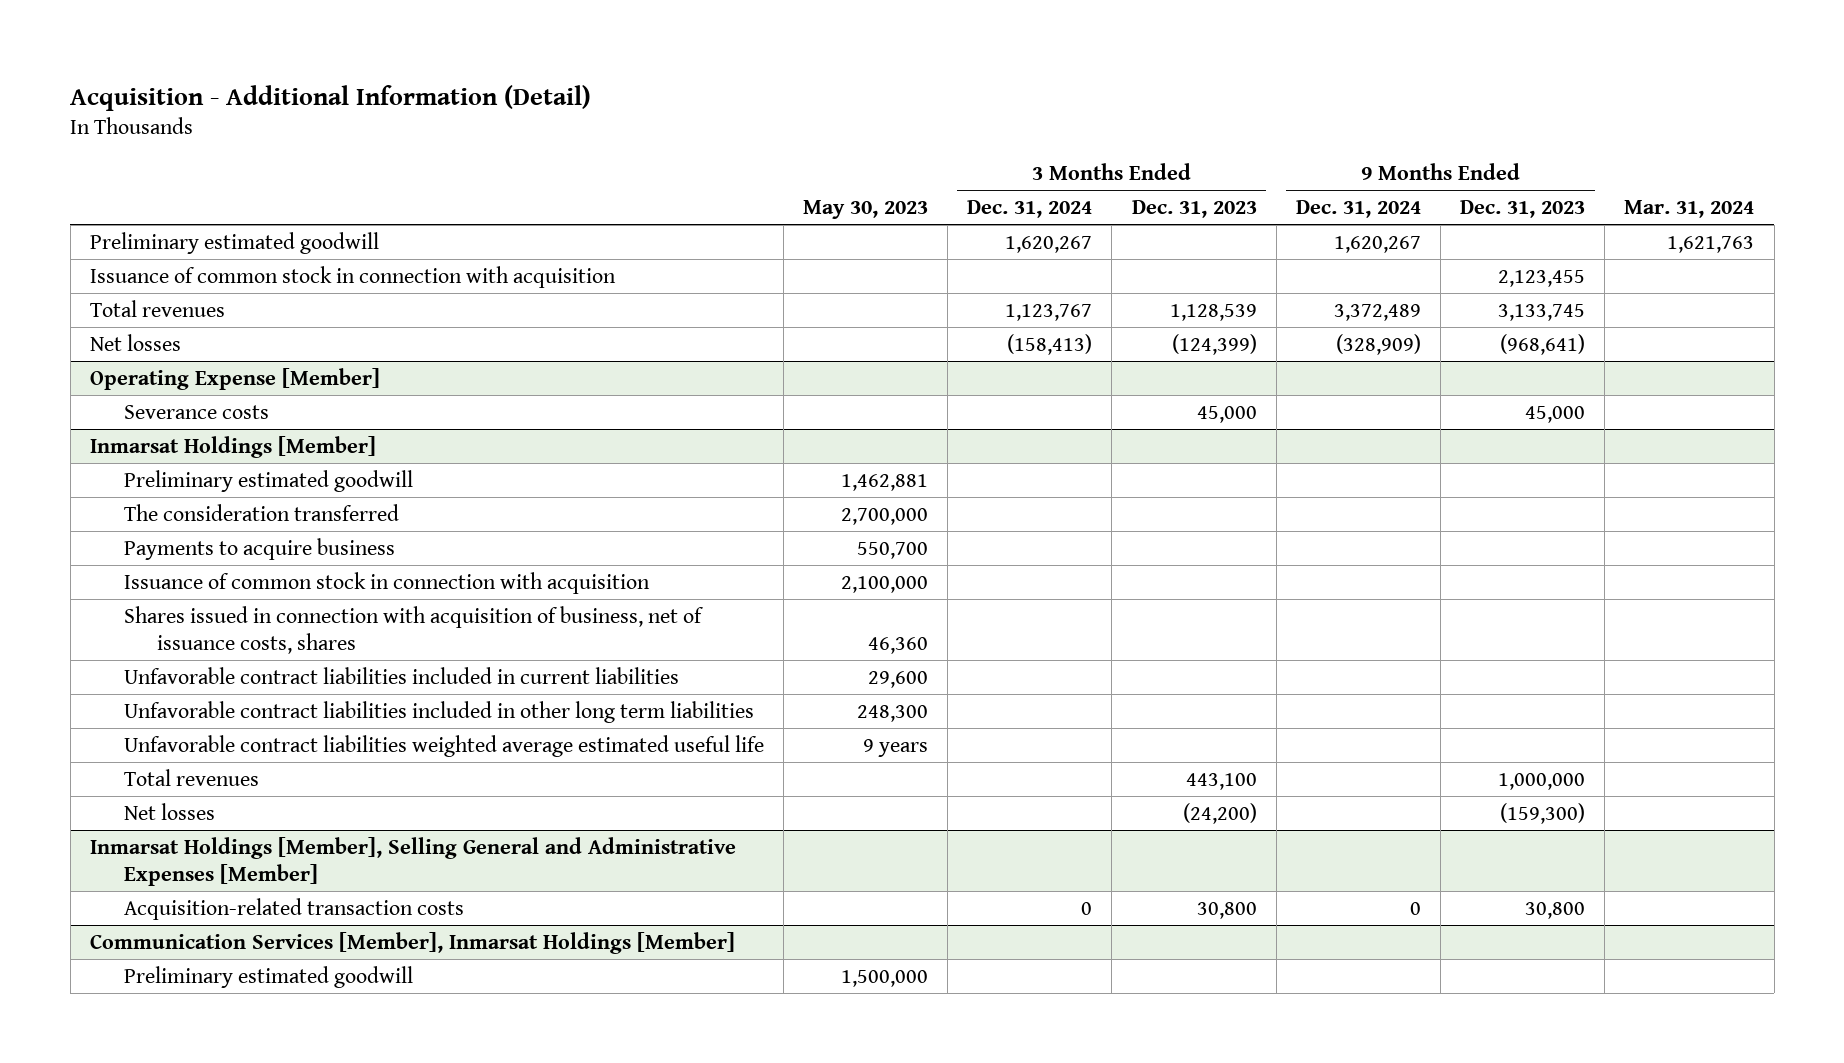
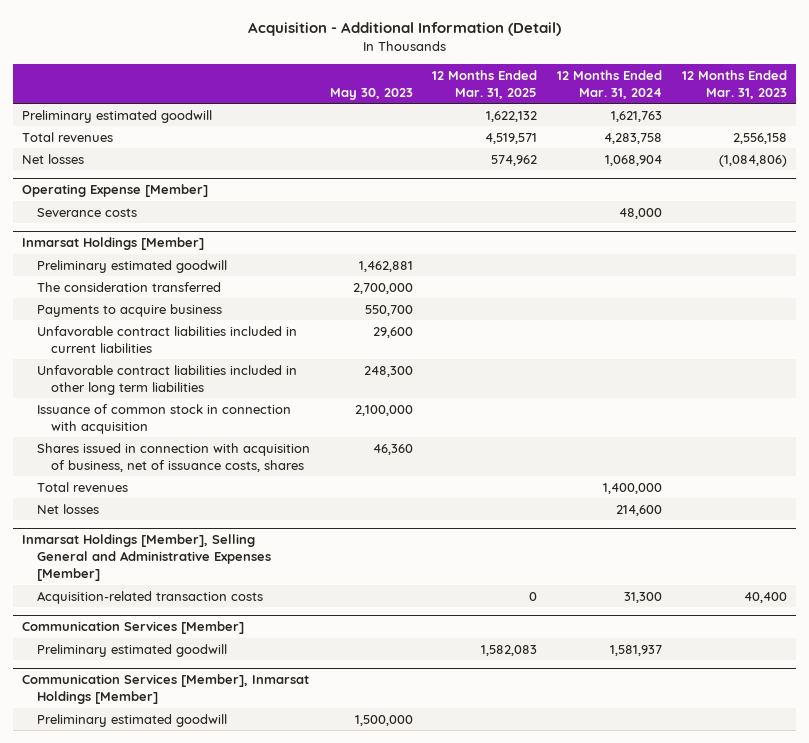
- | May 30, 2023 | 3 Months Ended Dec. 31, 2024 | 3 Months Ended Dec. 31, 2023 | 9 Months Ended Dec. 31, 2024 | 9 Months Ended Dec. 31, 2023 | Mar. 31, 2024
+ | May 30, 2023 | 12 Months Ended Mar. 31, 2025 | 12 Months Ended Mar. 31, 2024 | 12 Months Ended Mar. 31, 2023
- Issuance of common stock in connection with acquisition | | | | | 2,123,455 |
@ Inmarsat Holdings [Member]
- Unfavorable contract liabilities weighted average estimated useful life | 9 years | | | | |
moved down: Issuance of common stock in connection with acquisition | 2,100,000 | | |
moved down: Shares issued in connection with acquisition of business, net of issuance costs, shares | 46,360 | | |
+ Communication Services [Member]
+ Preliminary estimated goodwill | | 1,582,083 | 1,581,937 |

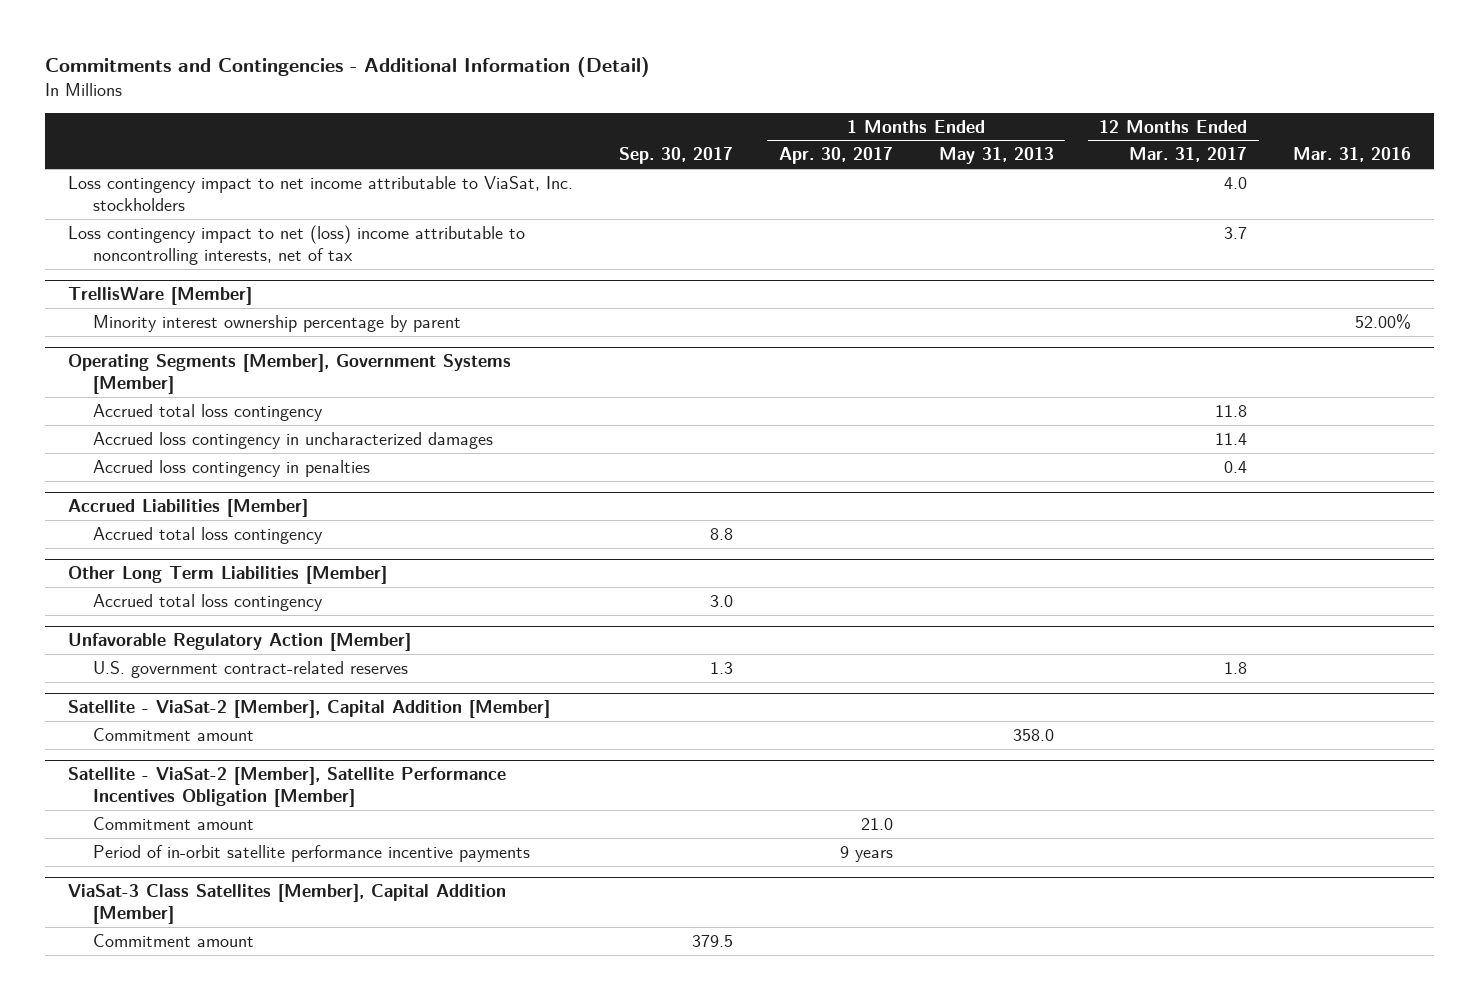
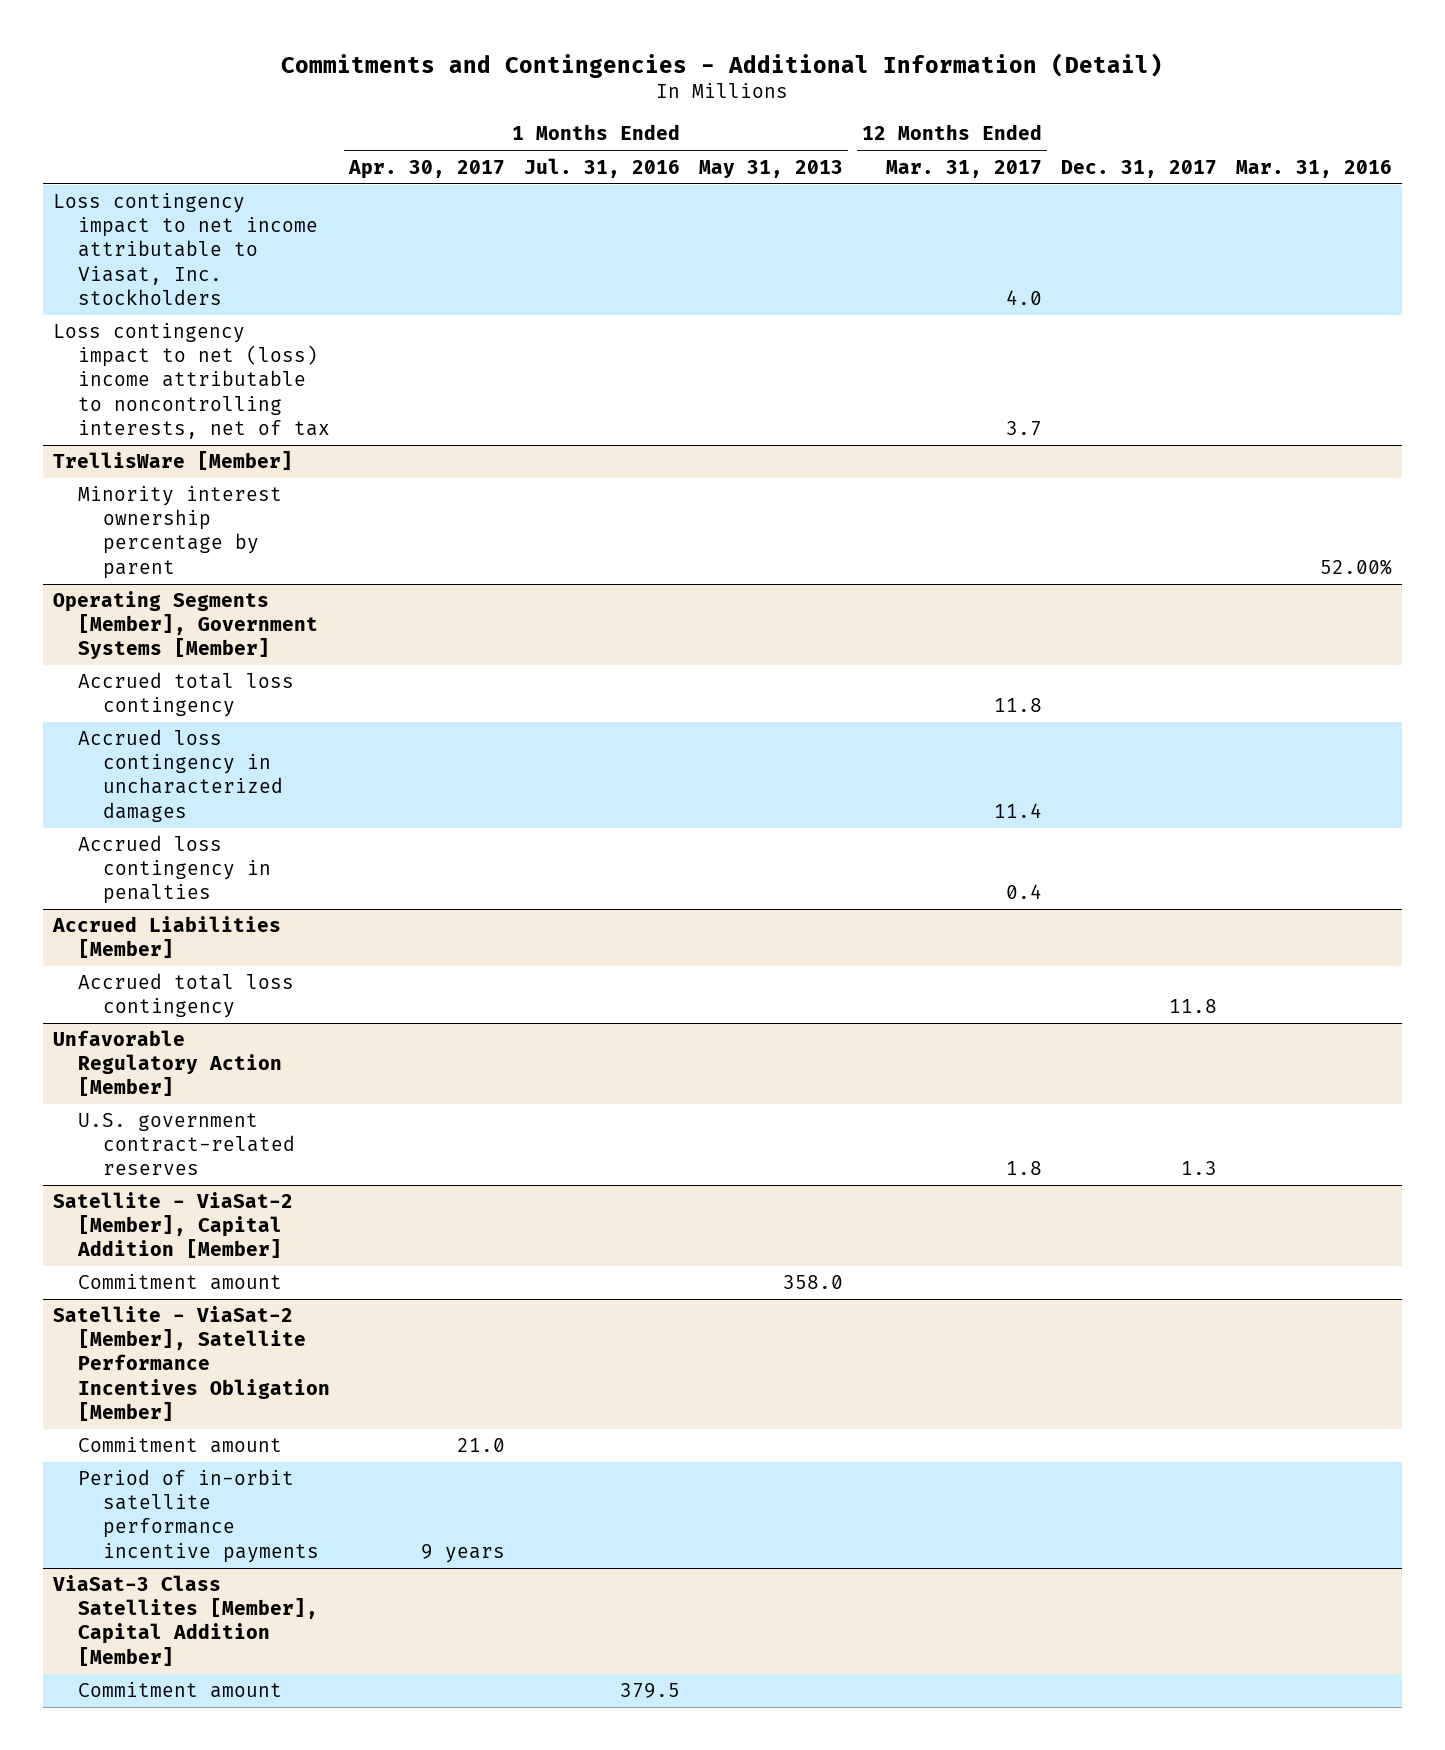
- | Sep. 30, 2017 | 1 Months Ended Apr. 30, 2017 | 1 Months Ended May 31, 2013 | 12 Months Ended Mar. 31, 2017 | Mar. 31, 2016
+ | 1 Months Ended Apr. 30, 2017 | 1 Months Ended Jul. 31, 2016 | 1 Months Ended May 31, 2013 | 12 Months Ended Mar. 31, 2017 | Dec. 31, 2017 | Mar. 31, 2016
- Loss contingency impact to net income attributable to ViaSat, Inc. stockholders | | | | 4.0 |
+ Loss contingency impact to net income attributable to Viasat, Inc. stockholders | | | | 4.0 | |
- Other Long Term Liabilities [Member]
- Accrued total loss contingency | 3.0 | | | |

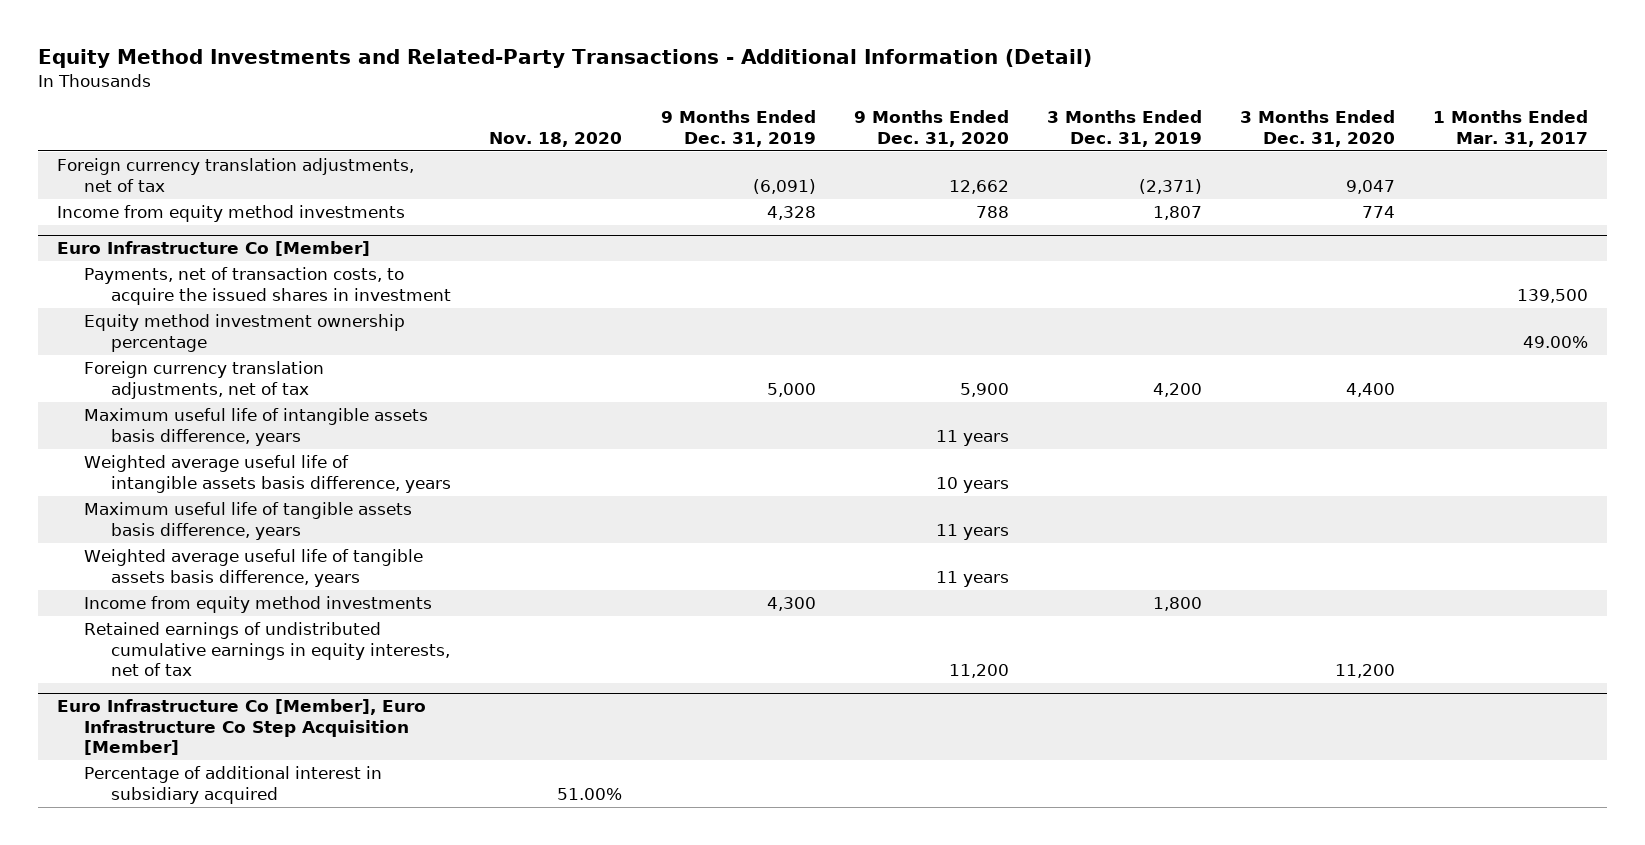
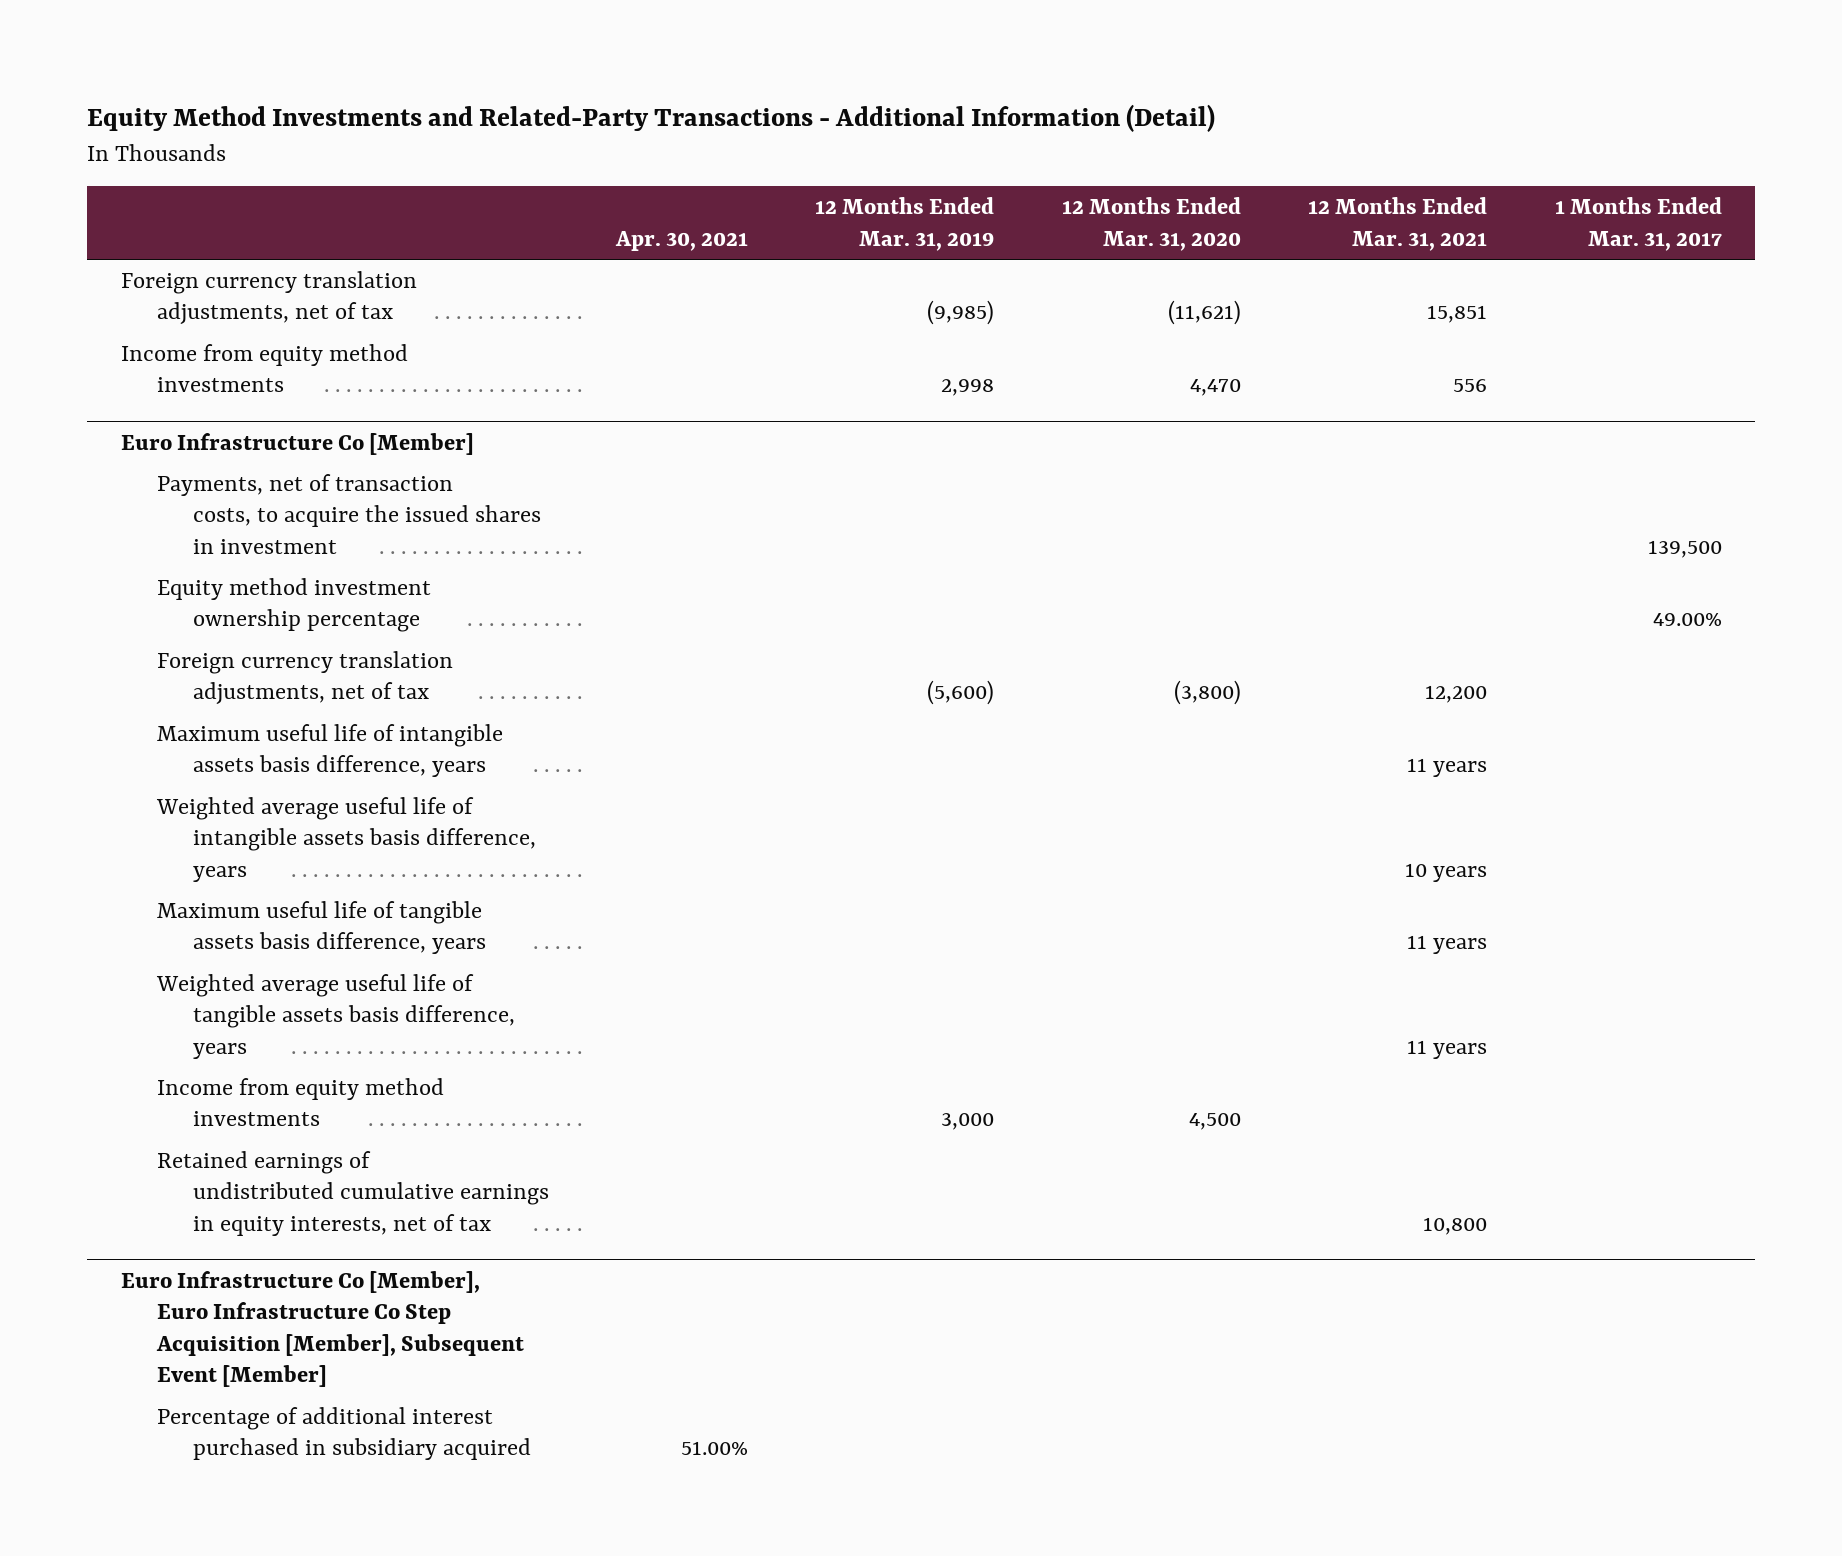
- | Nov. 18, 2020 | 9 Months Ended Dec. 31, 2019 | 9 Months Ended Dec. 31, 2020 | 3 Months Ended Dec. 31, 2019 | 3 Months Ended Dec. 31, 2020 | 1 Months Ended Mar. 31, 2017
+ | Apr. 30, 2021 | 12 Months Ended Mar. 31, 2019 | 12 Months Ended Mar. 31, 2020 | 12 Months Ended Mar. 31, 2021 | 1 Months Ended Mar. 31, 2017
- Euro Infrastructure Co [Member], Euro Infrastructure Co Step Acquisition [Member]
- Percentage of additional interest in subsidiary acquired | 51.00% | | | | |
+ Euro Infrastructure Co [Member], Euro Infrastructure Co Step Acquisition [Member], Subsequent Event [Member]
+ Percentage of additional interest purchased in subsidiary acquired | 51.00% | | | |

